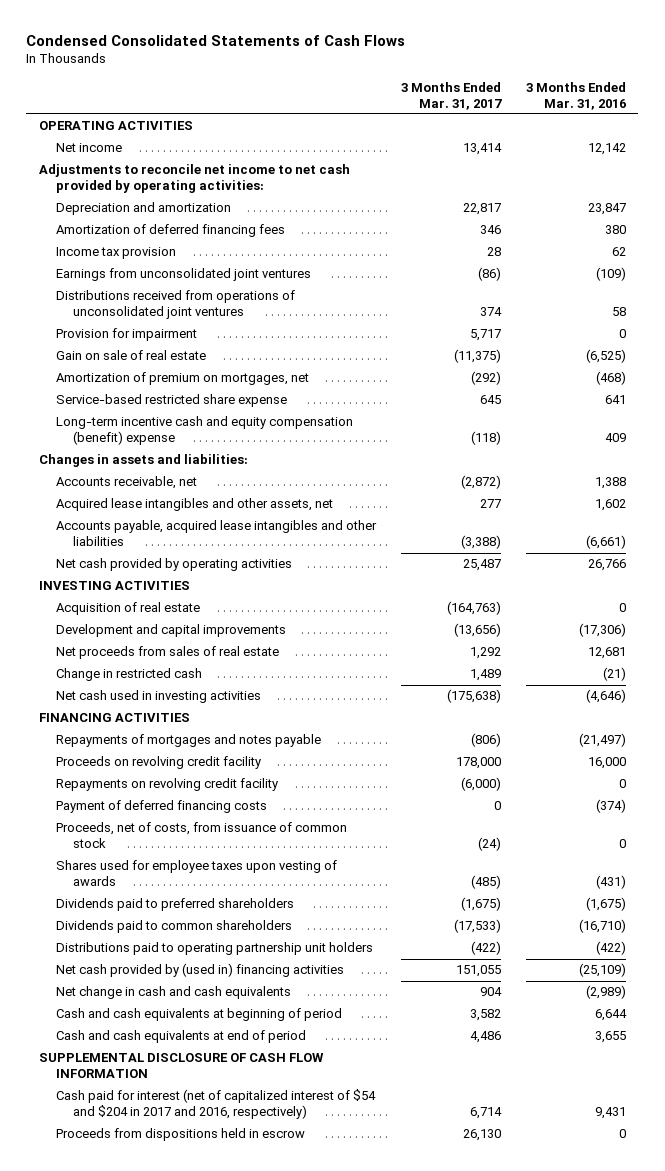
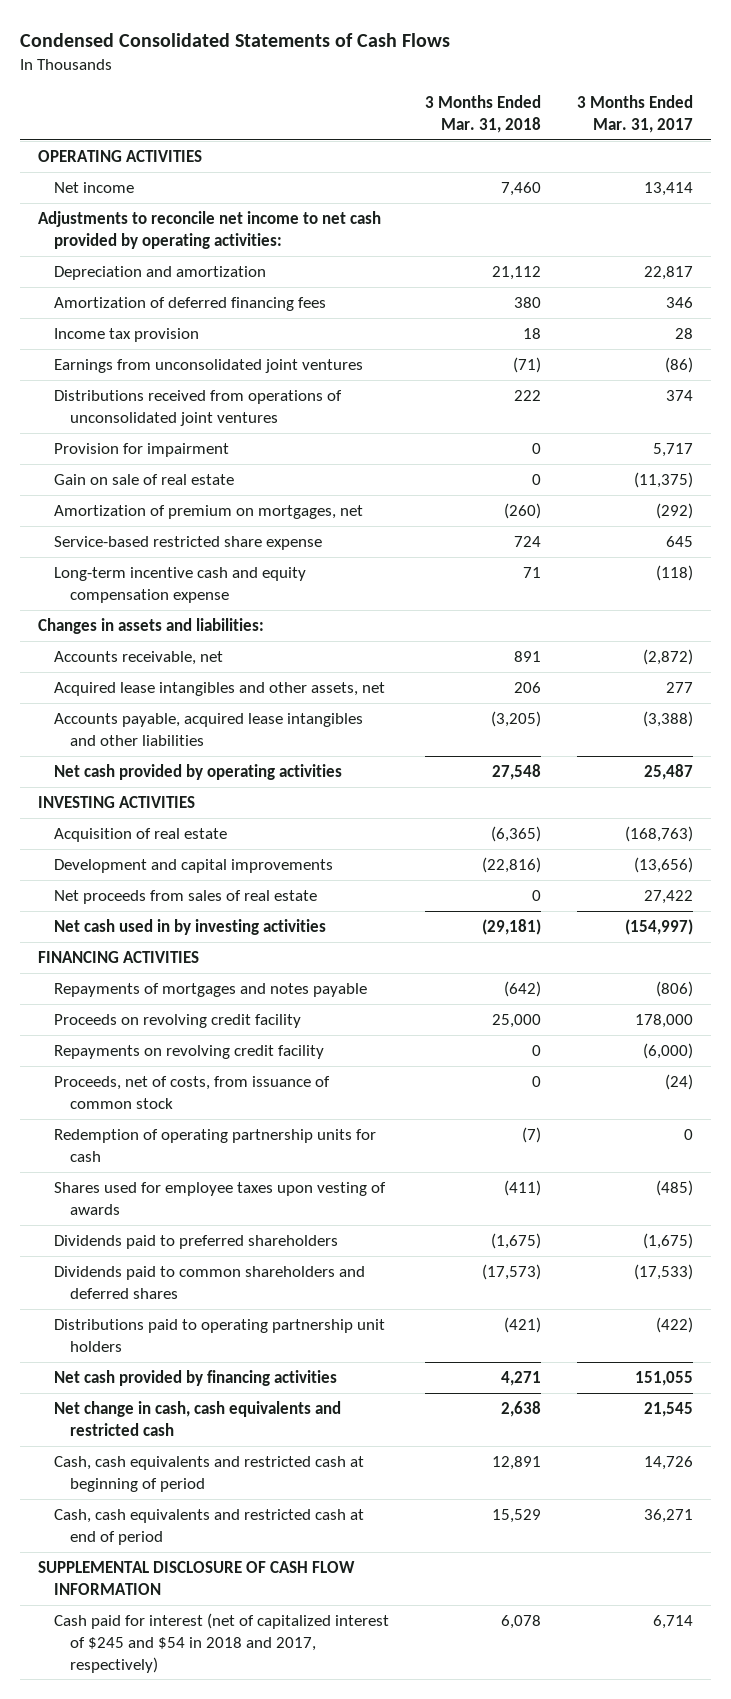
- | 3 Months Ended Mar. 31, 2017 | 3 Months Ended Mar. 31, 2016
+ | 3 Months Ended Mar. 31, 2018 | 3 Months Ended Mar. 31, 2017
- Long-term incentive cash and equity compensation (benefit) expense | (118) | 409
+ Long-term incentive cash and equity compensation expense | 71 | (118)
- Acquisition of real estate | (164,763) | 0
+ Acquisition of real estate | (6,365) | (168,763)
- Net proceeds from sales of real estate | 1,292 | 12,681
- Change in restricted cash | 1,489 | (21)
- Net cash used in investing activities | (175,638) | (4,646)
+ Net proceeds from sales of real estate | 0 | 27,422
+ Net cash used in by investing activities | (29,181) | (154,997)
- Payment of deferred financing costs | 0 | (374)
+ Redemption of operating partnership units for cash | (7) | 0
- Dividends paid to common shareholders | (17,533) | (16,710)
+ Dividends paid to common shareholders and deferred shares | (17,573) | (17,533)
- Net cash provided by (used in) financing activities | 151,055 | (25,109)
- Net change in cash and cash equivalents | 904 | (2,989)
- Cash and cash equivalents at beginning of period | 3,582 | 6,644
- Cash and cash equivalents at end of period | 4,486 | 3,655
+ Net cash provided by financing activities | 4,271 | 151,055
+ Net change in cash, cash equivalents and restricted cash | 2,638 | 21,545
+ Cash, cash equivalents and restricted cash at beginning of period | 12,891 | 14,726
+ Cash, cash equivalents and restricted cash at end of period | 15,529 | 36,271
- Cash paid for interest (net of capitalized interest of $54 and $204 in 2017 and 2016, respectively) | 6,714 | 9,431
- Proceeds from dispositions held in escrow | 26,130 | 0
+ Cash paid for interest (net of capitalized interest of $245 and $54 in 2018 and 2017, respectively) | 6,078 | 6,714

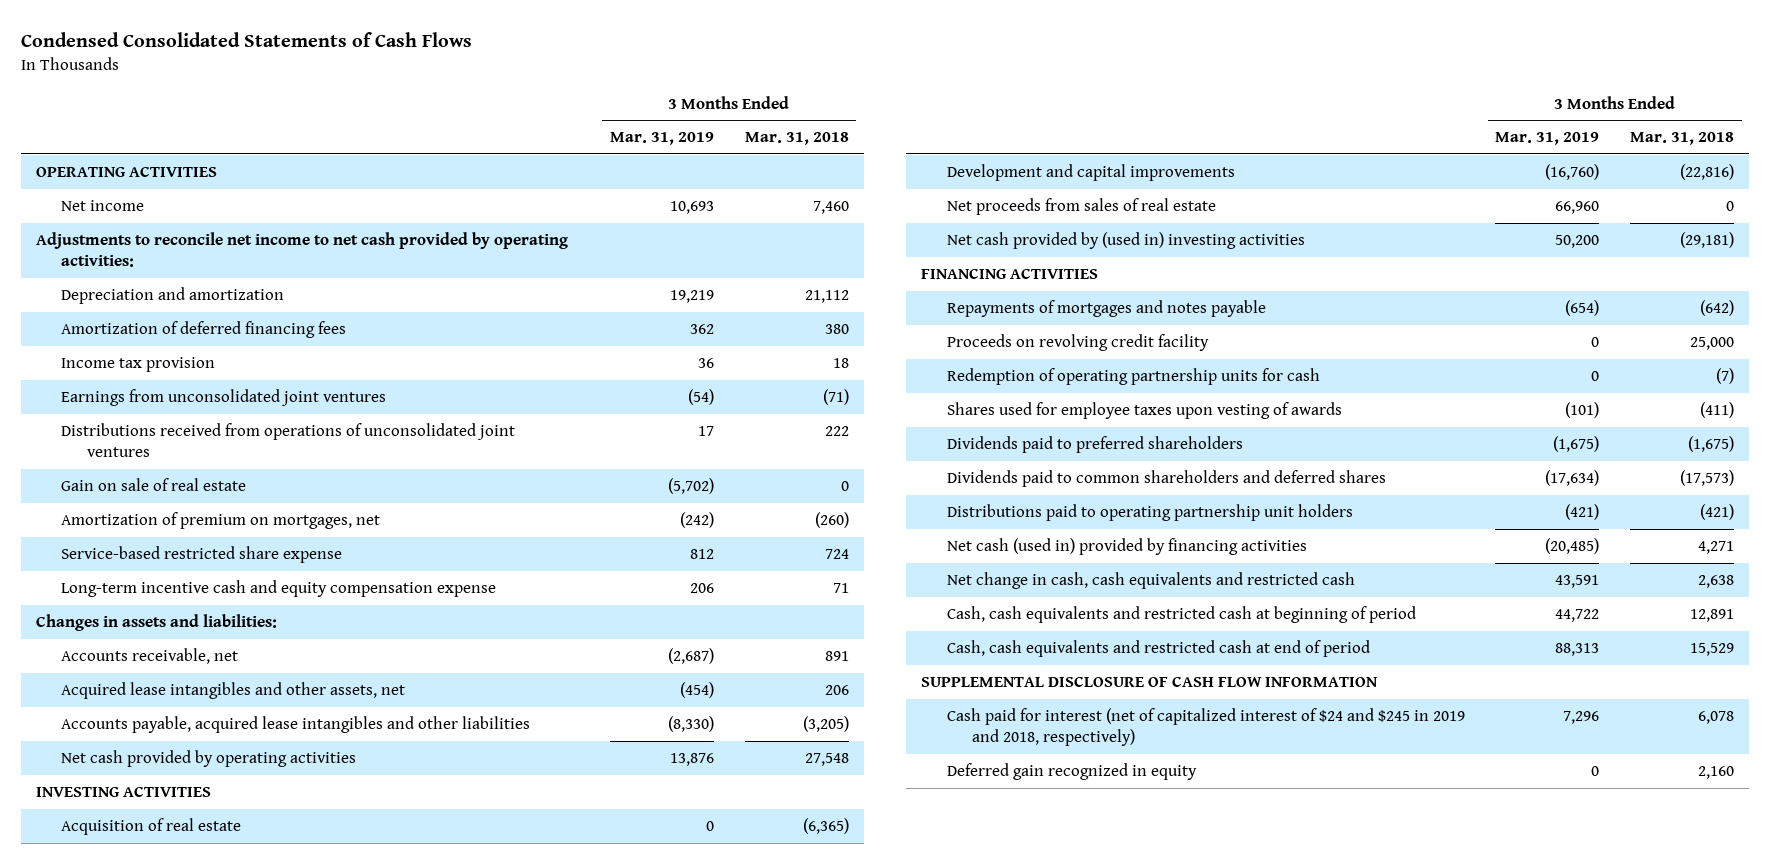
- | 3 Months Ended Mar. 31, 2018 | 3 Months Ended Mar. 31, 2017
+ | 3 Months Ended Mar. 31, 2019 | 3 Months Ended Mar. 31, 2018
- Provision for impairment | 0 | 5,717
- Net cash used in by investing activities | (29,181) | (154,997)
+ Net cash provided by (used in) investing activities | 50,200 | (29,181)
- Repayments on revolving credit facility | 0 | (6,000)
- Proceeds, net of costs, from issuance of common stock | 0 | (24)
- Net cash provided by financing activities | 4,271 | 151,055
+ Net cash (used in) provided by financing activities | (20,485) | 4,271
- Cash paid for interest (net of capitalized interest of $245 and $54 in 2018 and 2017, respectively) | 6,078 | 6,714
+ Cash paid for interest (net of capitalized interest of $24 and $245 in 2019 and 2018, respectively) | 7,296 | 6,078
+ Deferred gain recognized in equity | 0 | 2,160

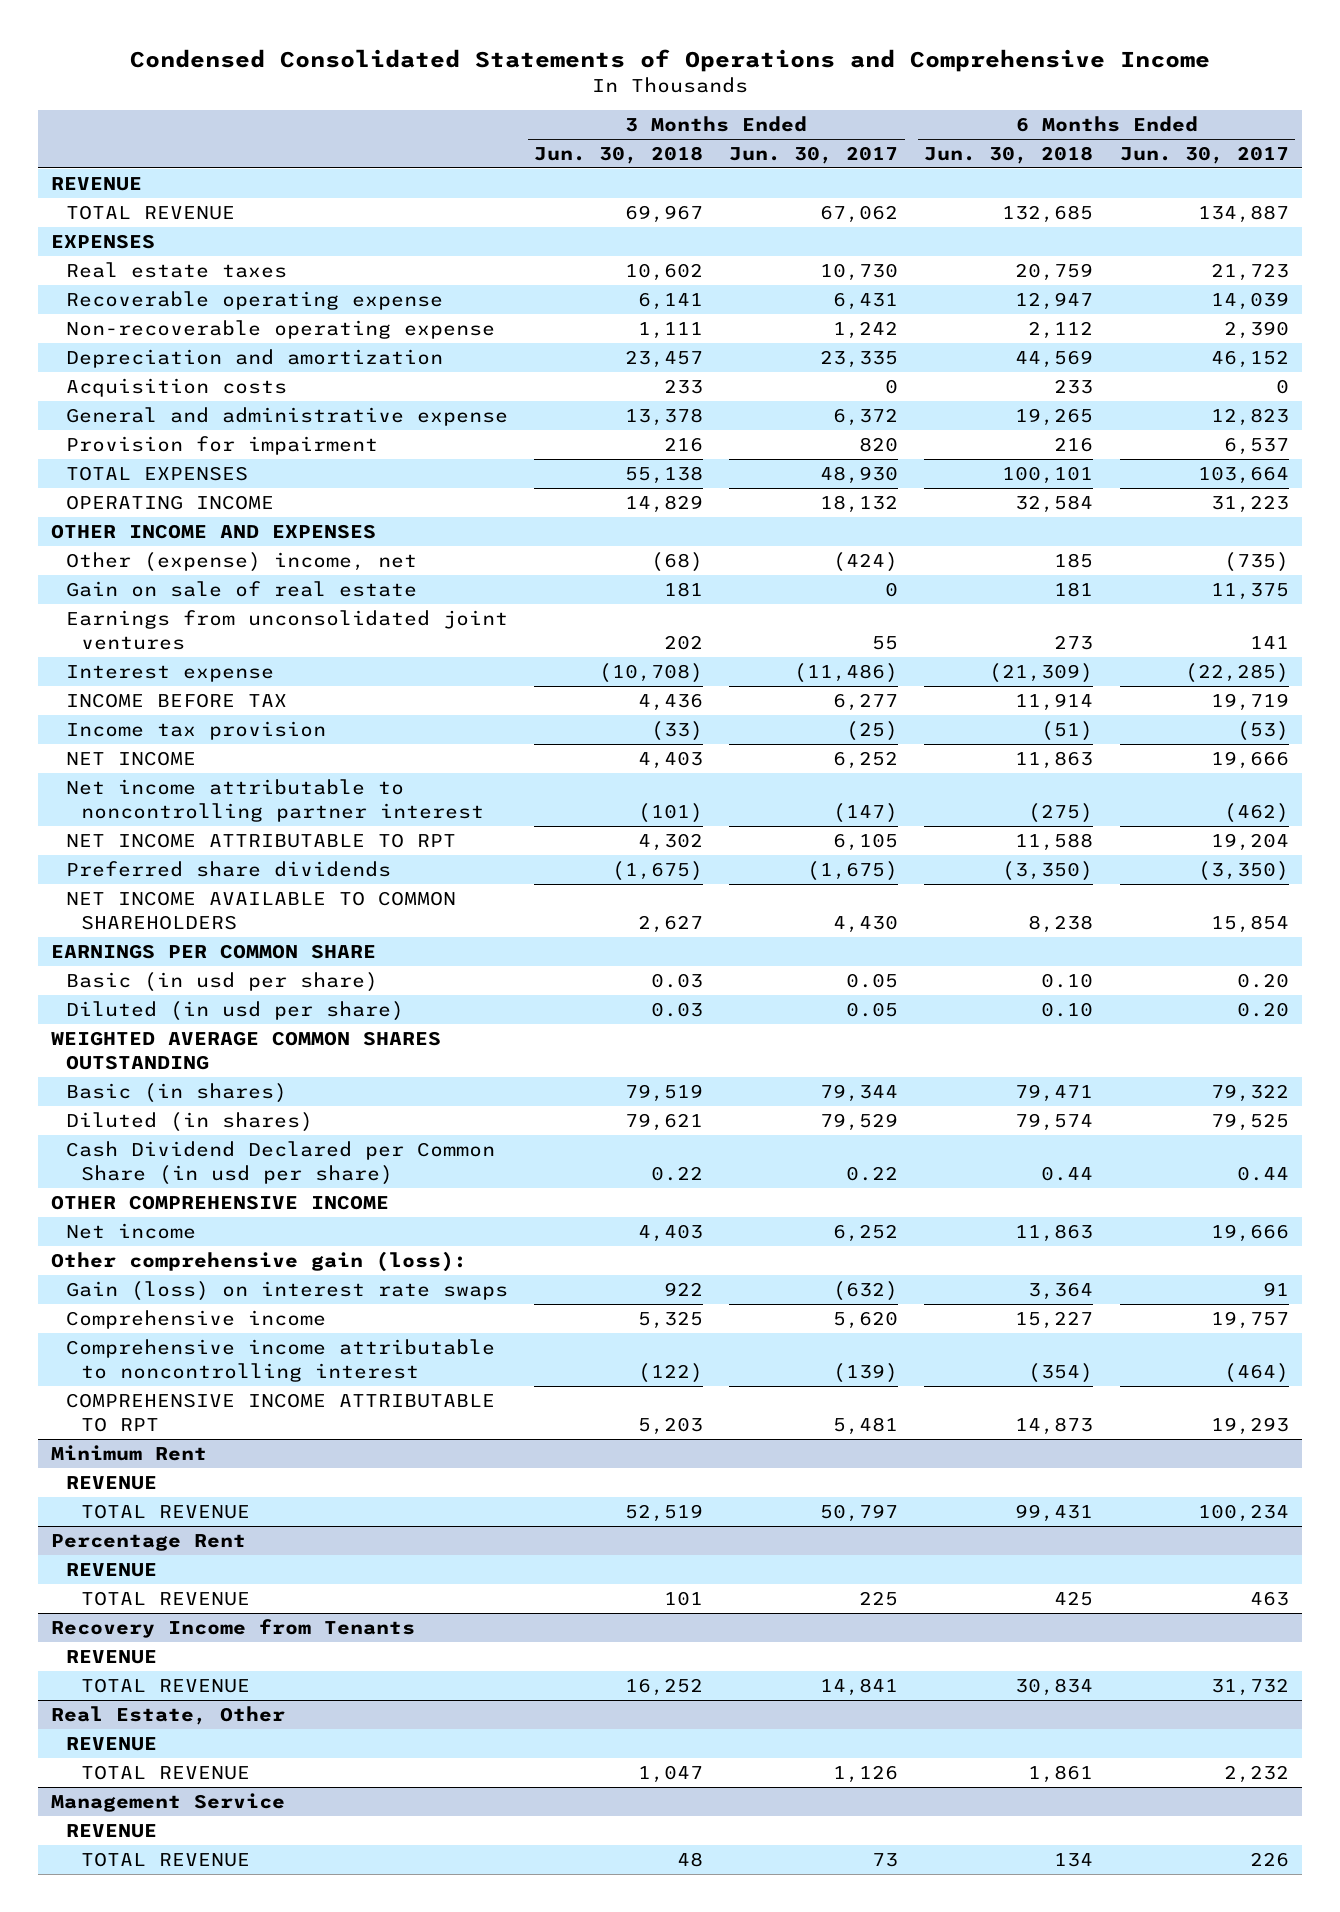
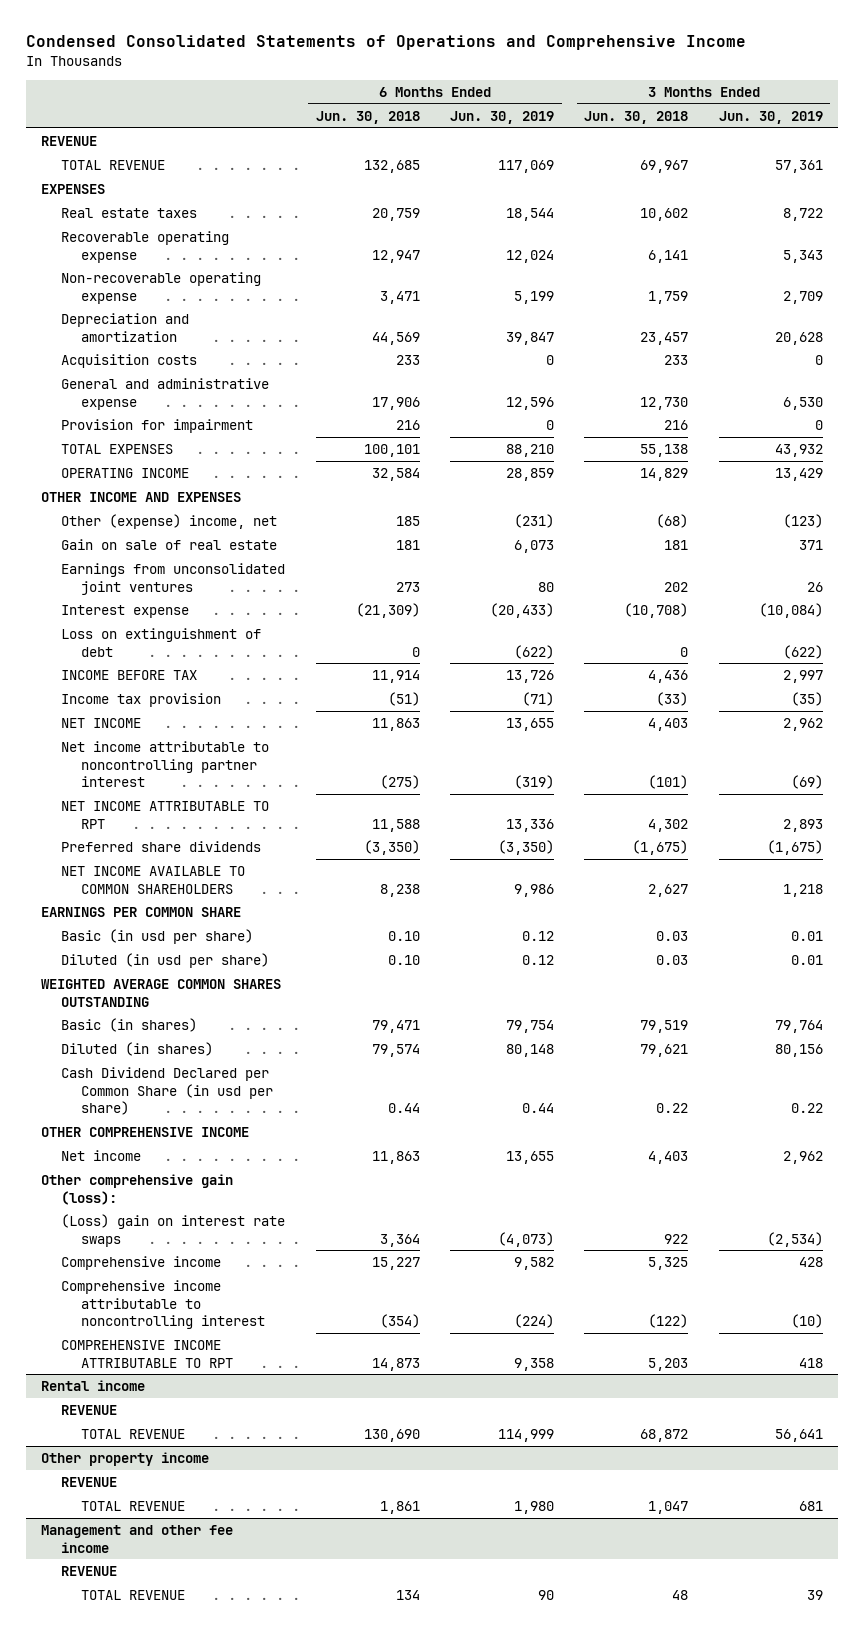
- | 3 Months Ended Jun. 30, 2018 | 3 Months Ended Jun. 30, 2017 | 6 Months Ended Jun. 30, 2018 | 6 Months Ended Jun. 30, 2017
+ | 6 Months Ended Jun. 30, 2018 | 6 Months Ended Jun. 30, 2019 | 3 Months Ended Jun. 30, 2018 | 3 Months Ended Jun. 30, 2019
- Non-recoverable operating expense | 1,111 | 1,242 | 2,112 | 2,390
+ Non-recoverable operating expense | 3,471 | 5,199 | 1,759 | 2,709
- General and administrative expense | 13,378 | 6,372 | 19,265 | 12,823
+ General and administrative expense | 17,906 | 12,596 | 12,730 | 6,530
+ Loss on extinguishment of debt | 0 | (622) | 0 | (622)
- Gain (loss) on interest rate swaps | 922 | (632) | 3,364 | 91
+ (Loss) gain on interest rate swaps | 3,364 | (4,073) | 922 | (2,534)
- Minimum Rent
- REVENUE
- TOTAL REVENUE | 52,519 | 50,797 | 99,431 | 100,234
- Percentage Rent
- REVENUE
- TOTAL REVENUE | 101 | 225 | 425 | 463
- Recovery Income from Tenants
+ Rental income
- TOTAL REVENUE | 16,252 | 14,841 | 30,834 | 31,732
- Real Estate, Other
+ TOTAL REVENUE | 130,690 | 114,999 | 68,872 | 56,641
+ Other property income
- Management Service
+ Management and other fee income

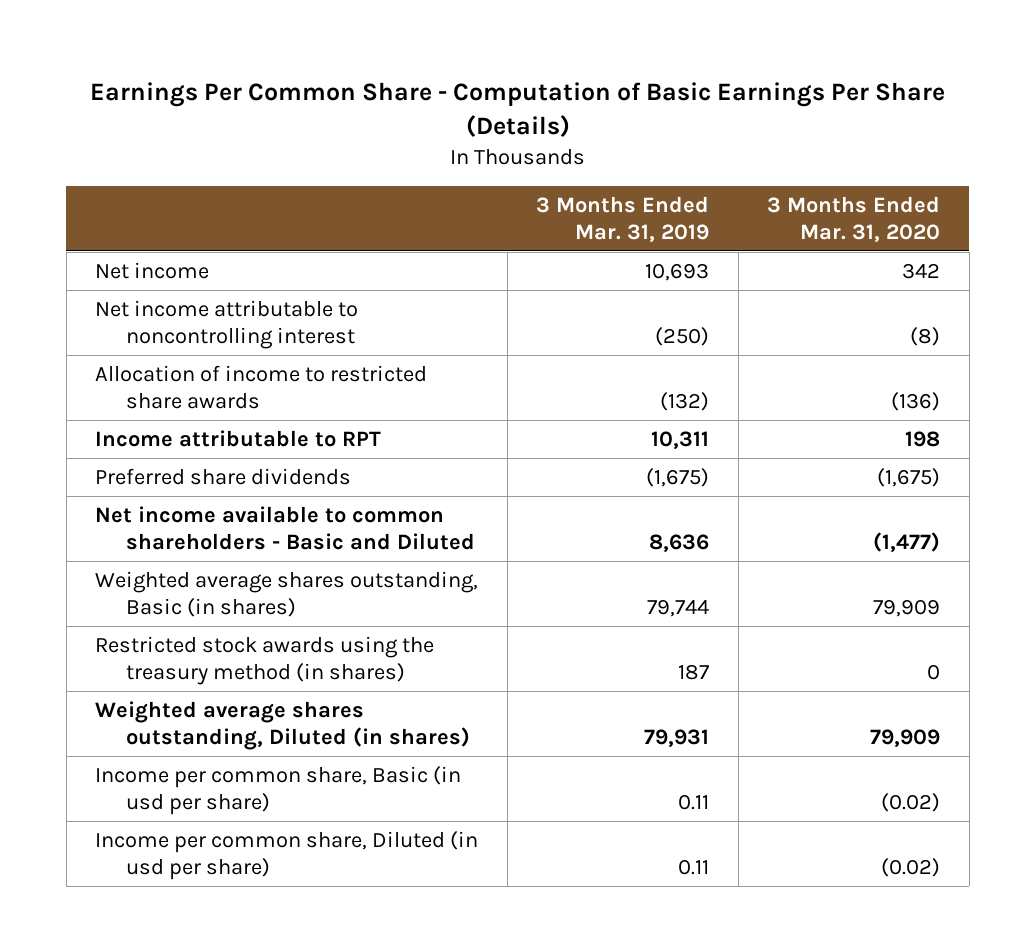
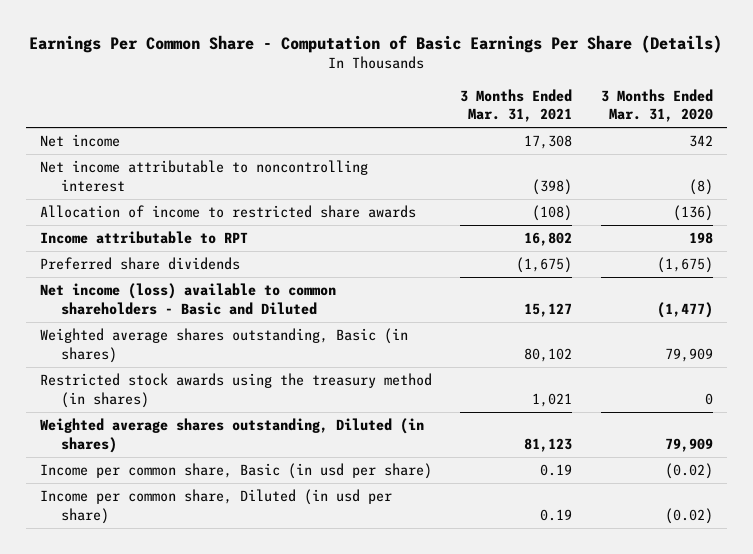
- | 3 Months Ended Mar. 31, 2019 | 3 Months Ended Mar. 31, 2020
+ | 3 Months Ended Mar. 31, 2021 | 3 Months Ended Mar. 31, 2020
- Net income available to common shareholders - Basic and Diluted | 8,636 | (1,477)
+ Net income (loss) available to common shareholders - Basic and Diluted | 15,127 | (1,477)

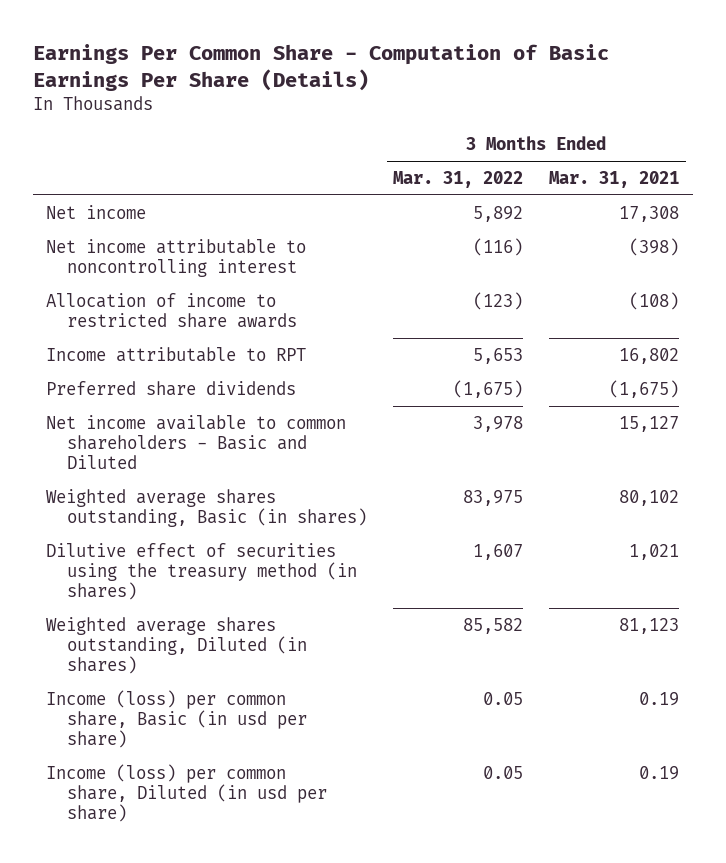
- | 3 Months Ended Mar. 31, 2021 | 3 Months Ended Mar. 31, 2020
+ | 3 Months Ended Mar. 31, 2022 | 3 Months Ended Mar. 31, 2021
- Net income (loss) available to common shareholders - Basic and Diluted | 15,127 | (1,477)
+ Net income available to common shareholders - Basic and Diluted | 3,978 | 15,127
- Restricted stock awards using the treasury method (in shares) | 1,021 | 0
+ Dilutive effect of securities using the treasury method (in shares) | 1,607 | 1,021
- Income per common share, Basic (in usd per share) | 0.19 | (0.02)
- Income per common share, Diluted (in usd per share) | 0.19 | (0.02)
+ Income (loss) per common share, Basic (in usd per share) | 0.05 | 0.19
+ Income (loss) per common share, Diluted (in usd per share) | 0.05 | 0.19

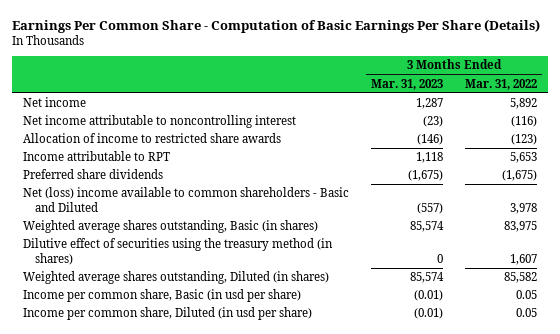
- | 3 Months Ended Mar. 31, 2022 | 3 Months Ended Mar. 31, 2021
+ | 3 Months Ended Mar. 31, 2023 | 3 Months Ended Mar. 31, 2022
- Net income available to common shareholders - Basic and Diluted | 3,978 | 15,127
+ Net (loss) income available to common shareholders - Basic and Diluted | (557) | 3,978
- Income (loss) per common share, Basic (in usd per share) | 0.05 | 0.19
- Income (loss) per common share, Diluted (in usd per share) | 0.05 | 0.19
+ Income per common share, Basic (in usd per share) | (0.01) | 0.05
+ Income per common share, Diluted (in usd per share) | (0.01) | 0.05

